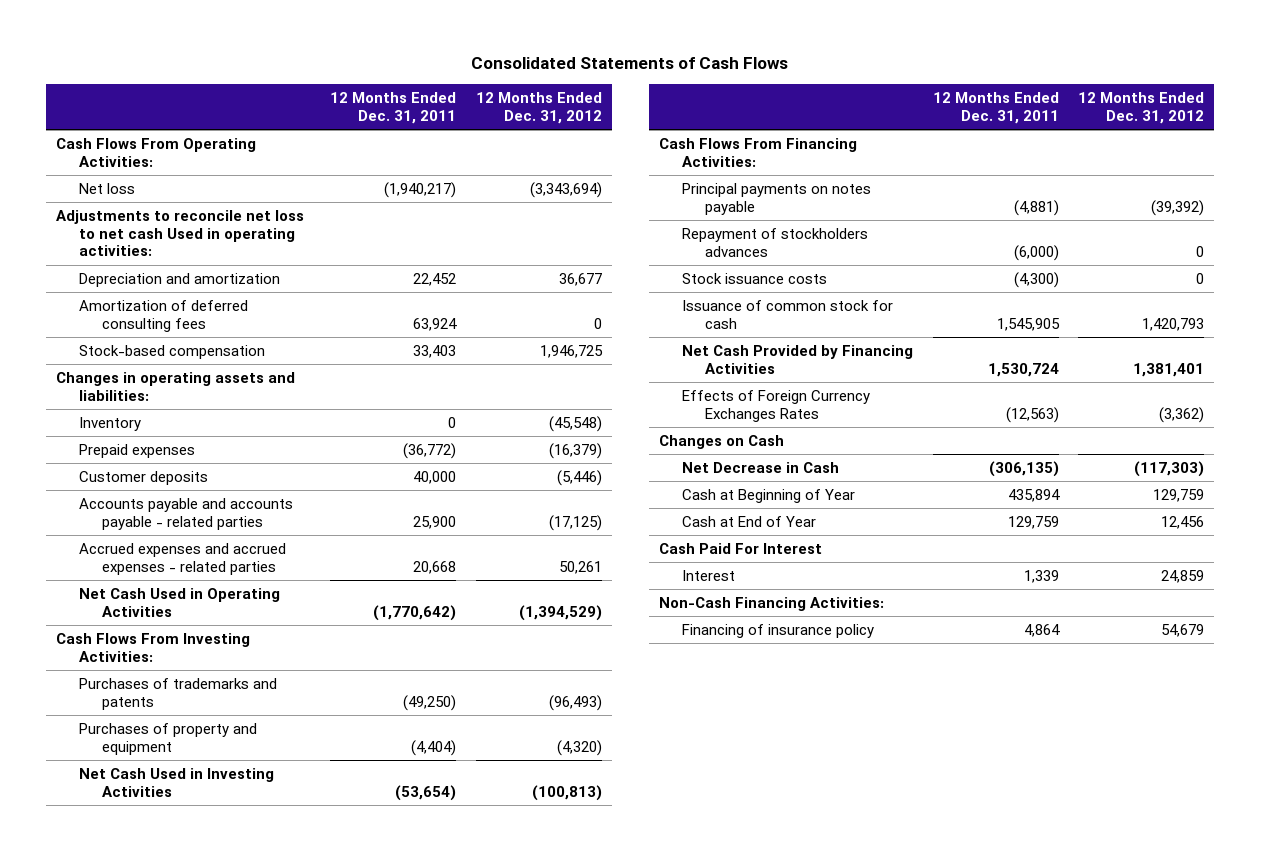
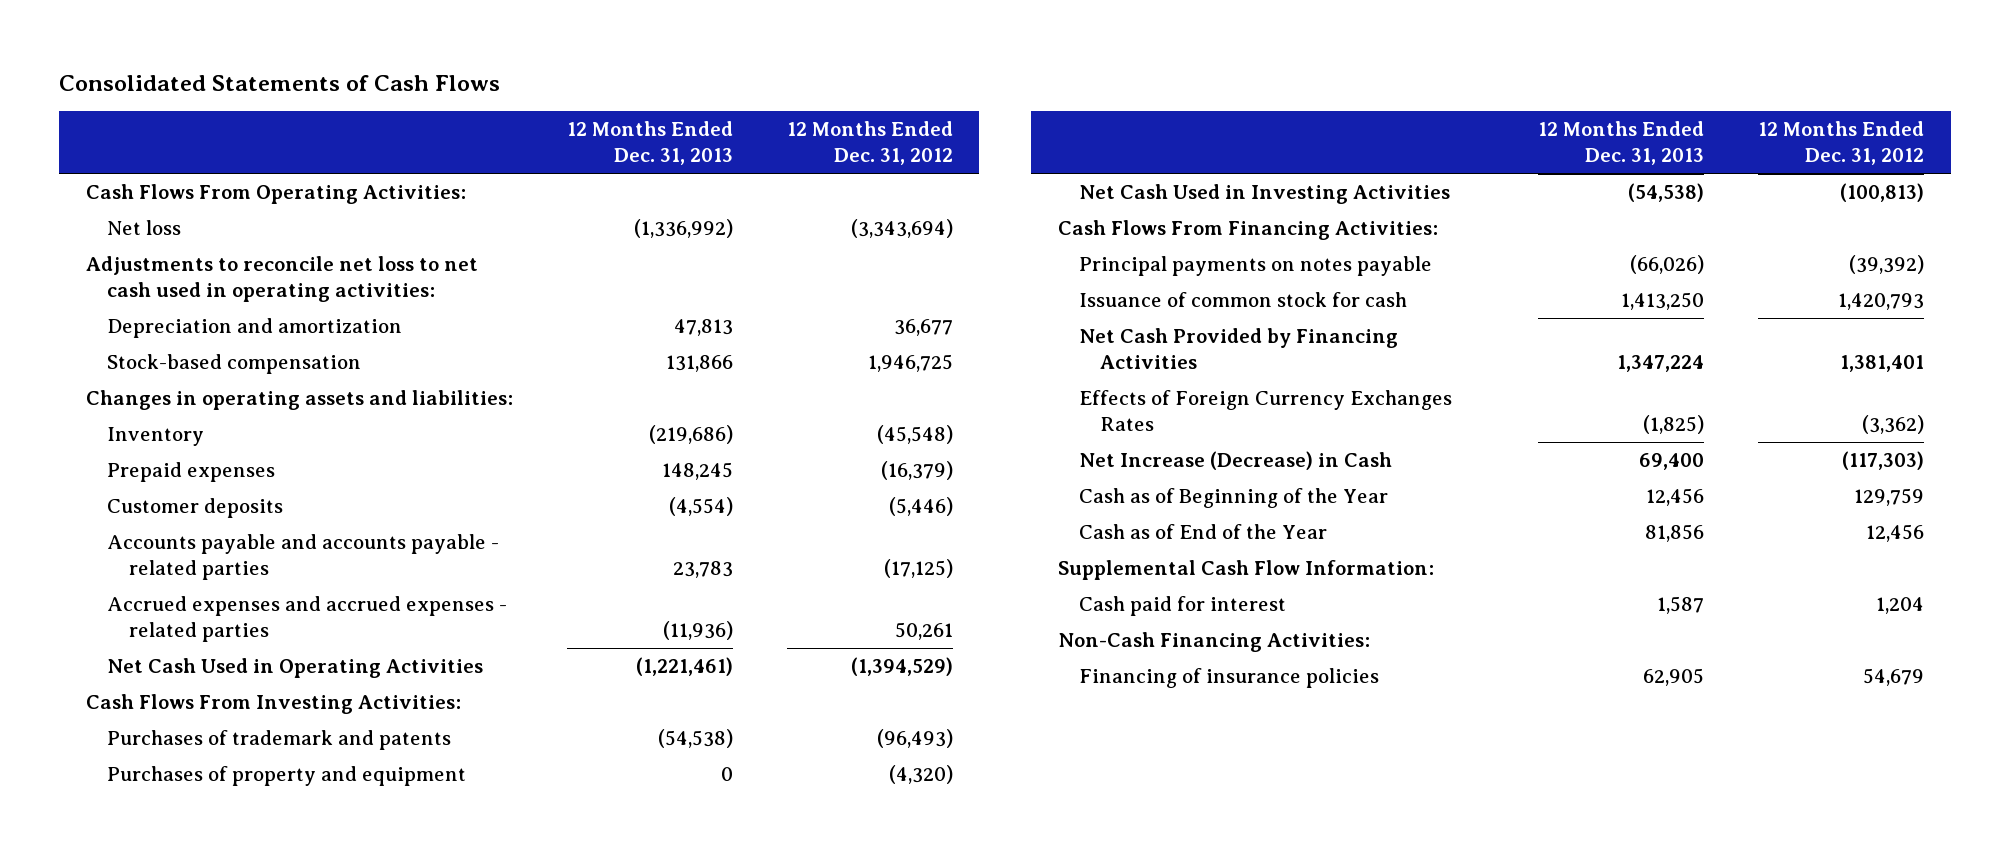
- | 12 Months Ended Dec. 31, 2011 | 12 Months Ended Dec. 31, 2012
+ | 12 Months Ended Dec. 31, 2013 | 12 Months Ended Dec. 31, 2012
- Adjustments to reconcile net loss to net cash Used in operating activities:
+ Adjustments to reconcile net loss to net cash used in operating activities:
- Amortization of deferred consulting fees | 63,924 | 0
- Purchases of trademarks and patents | (49,250) | (96,493)
+ Purchases of trademark and patents | (54,538) | (96,493)
- Repayment of stockholders advances | (6,000) | 0
- Stock issuance costs | (4,300) | 0
- Changes on Cash
- Net Decrease in Cash | (306,135) | (117,303)
- Cash at Beginning of Year | 435,894 | 129,759
- Cash at End of Year | 129,759 | 12,456
- Cash Paid For Interest
- Interest | 1,339 | 24,859
+ Net Increase (Decrease) in Cash | 69,400 | (117,303)
+ Cash as of Beginning of the Year | 12,456 | 129,759
+ Cash as of End of the Year | 81,856 | 12,456
+ Supplemental Cash Flow Information:
+ Cash paid for interest | 1,587 | 1,204
- Financing of insurance policy | 4,864 | 54,679
+ Financing of insurance policies | 62,905 | 54,679

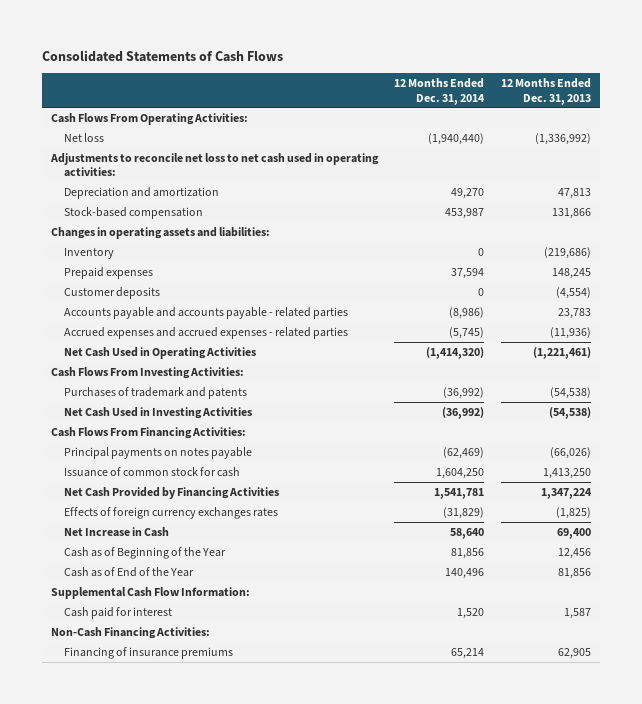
- | 12 Months Ended Dec. 31, 2013 | 12 Months Ended Dec. 31, 2012
+ | 12 Months Ended Dec. 31, 2014 | 12 Months Ended Dec. 31, 2013
- Purchases of property and equipment | 0 | (4,320)
- Effects of Foreign Currency Exchanges Rates | (1,825) | (3,362)
- Net Increase (Decrease) in Cash | 69,400 | (117,303)
+ Effects of foreign currency exchanges rates | (31,829) | (1,825)
+ Net Increase in Cash | 58,640 | 69,400
- Financing of insurance policies | 62,905 | 54,679
+ Financing of insurance premiums | 65,214 | 62,905

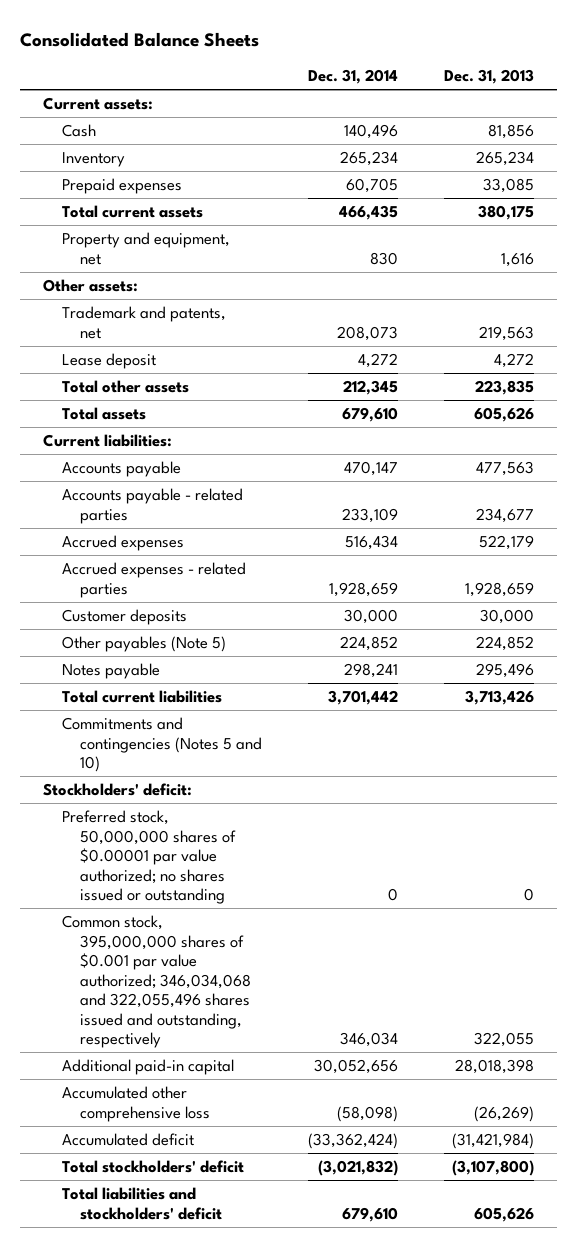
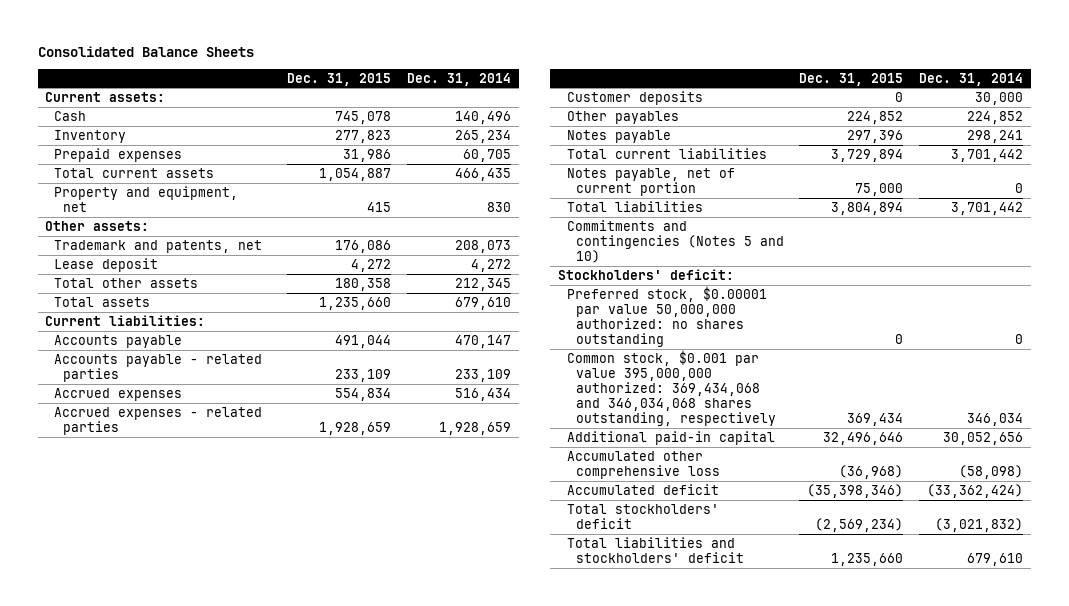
- | Dec. 31, 2014 | Dec. 31, 2013
+ | Dec. 31, 2015 | Dec. 31, 2014
- Other payables (Note 5) | 224,852 | 224,852
+ Other payables | 224,852 | 224,852
+ Notes payable, net of current portion | 75,000 | 0
+ Total liabilities | 3,804,894 | 3,701,442
- Preferred stock, 50,000,000 shares of $0.00001 par value authorized; no shares issued or outstanding | 0 | 0
- Common stock, 395,000,000 shares of $0.001 par value authorized; 346,034,068 and 322,055,496 shares issued and outstanding, respectively | 346,034 | 322,055
+ Preferred stock, $0.00001 par value 50,000,000 authorized: no shares outstanding | 0 | 0
+ Common stock, $0.001 par value 395,000,000 authorized: 369,434,068 and 346,034,068 shares outstanding, respectively | 369,434 | 346,034

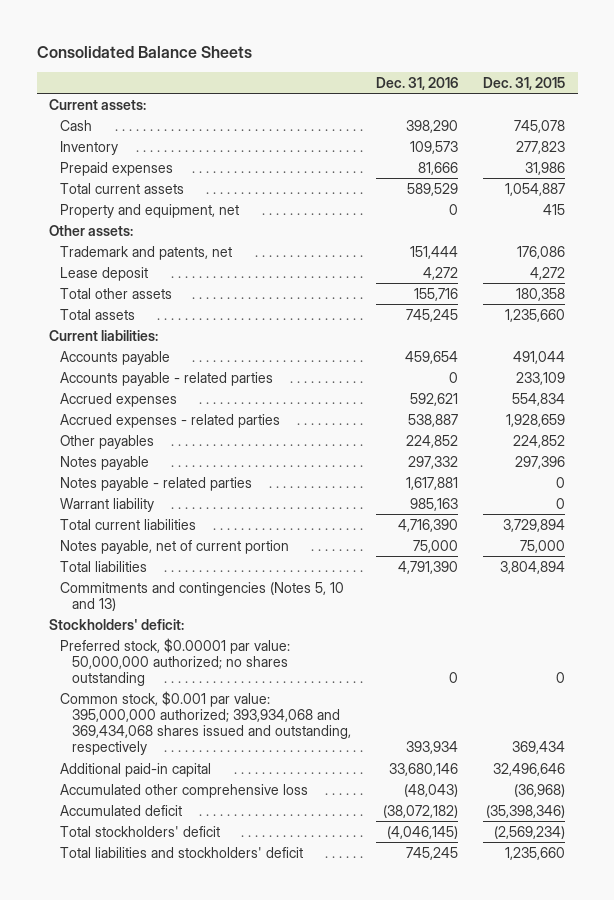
- | Dec. 31, 2015 | Dec. 31, 2014
+ | Dec. 31, 2016 | Dec. 31, 2015
- Customer deposits | 0 | 30,000
+ Notes payable - related parties | 1,617,881 | 0
+ Warrant liability | 985,163 | 0
- Commitments and contingencies (Notes 5 and 10)
+ Commitments and contingencies (Notes 5, 10 and 13)
- Preferred stock, $0.00001 par value 50,000,000 authorized: no shares outstanding | 0 | 0
- Common stock, $0.001 par value 395,000,000 authorized: 369,434,068 and 346,034,068 shares outstanding, respectively | 369,434 | 346,034
+ Preferred stock, $0.00001 par value: 50,000,000 authorized; no shares outstanding | 0 | 0
+ Common stock, $0.001 par value: 395,000,000 authorized; 393,934,068 and 369,434,068 shares issued and outstanding, respectively | 393,934 | 369,434

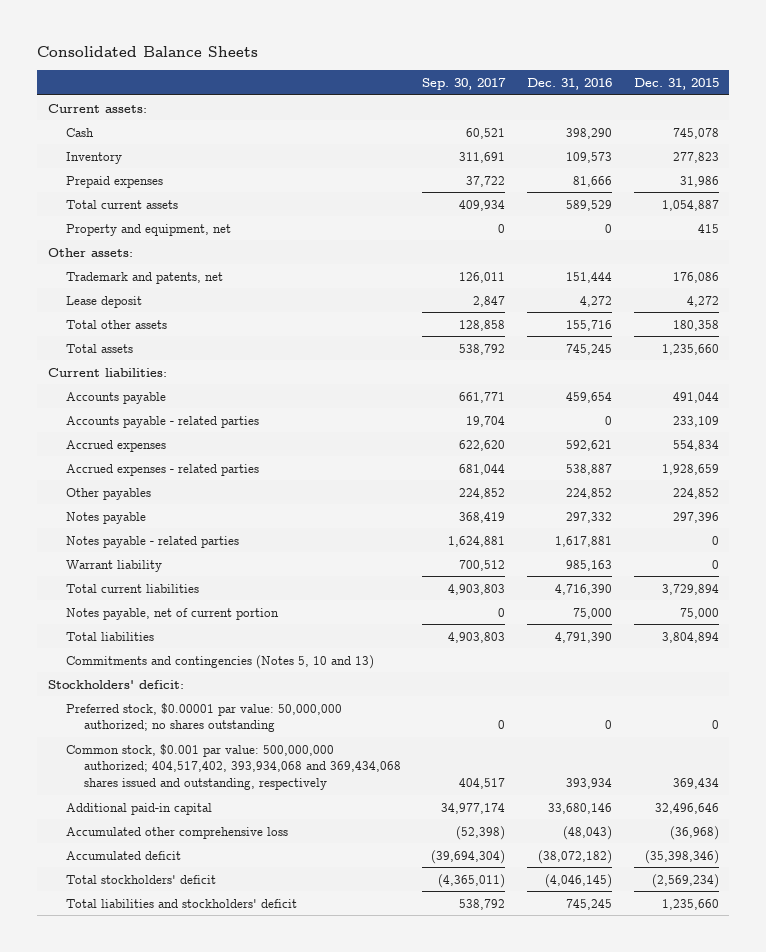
- | Dec. 31, 2016 | Dec. 31, 2015
+ | Sep. 30, 2017 | Dec. 31, 2016 | Dec. 31, 2015
- Common stock, $0.001 par value: 395,000,000 authorized; 393,934,068 and 369,434,068 shares issued and outstanding, respectively | 393,934 | 369,434
+ Common stock, $0.001 par value: 500,000,000 authorized; 404,517,402, 393,934,068 and 369,434,068 shares issued and outstanding, respectively | 404,517 | 393,934 | 369,434

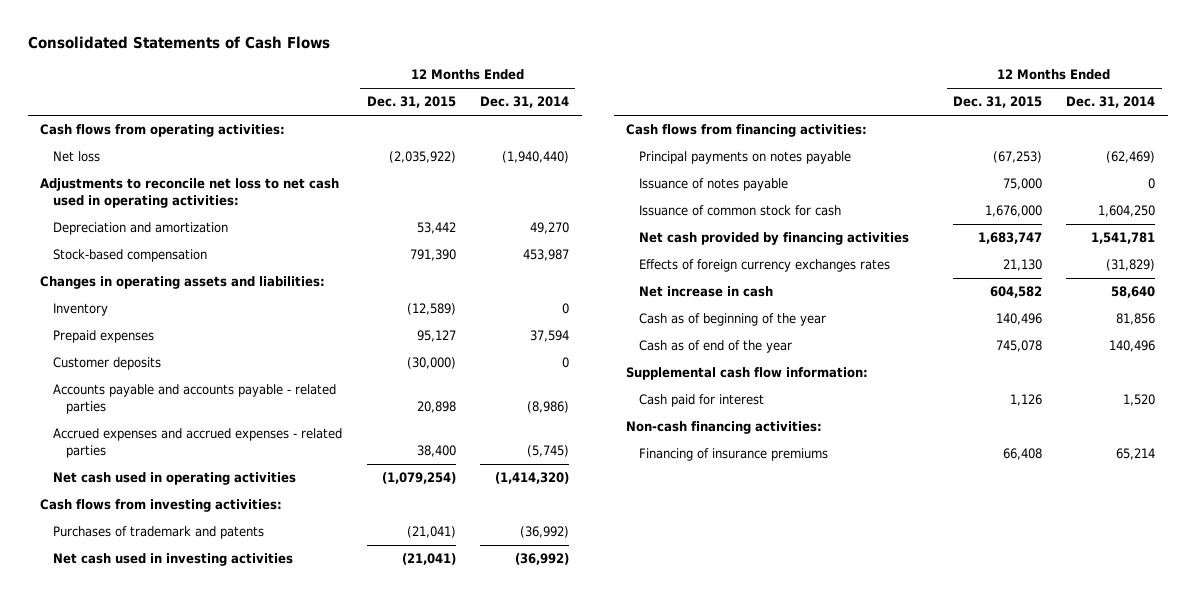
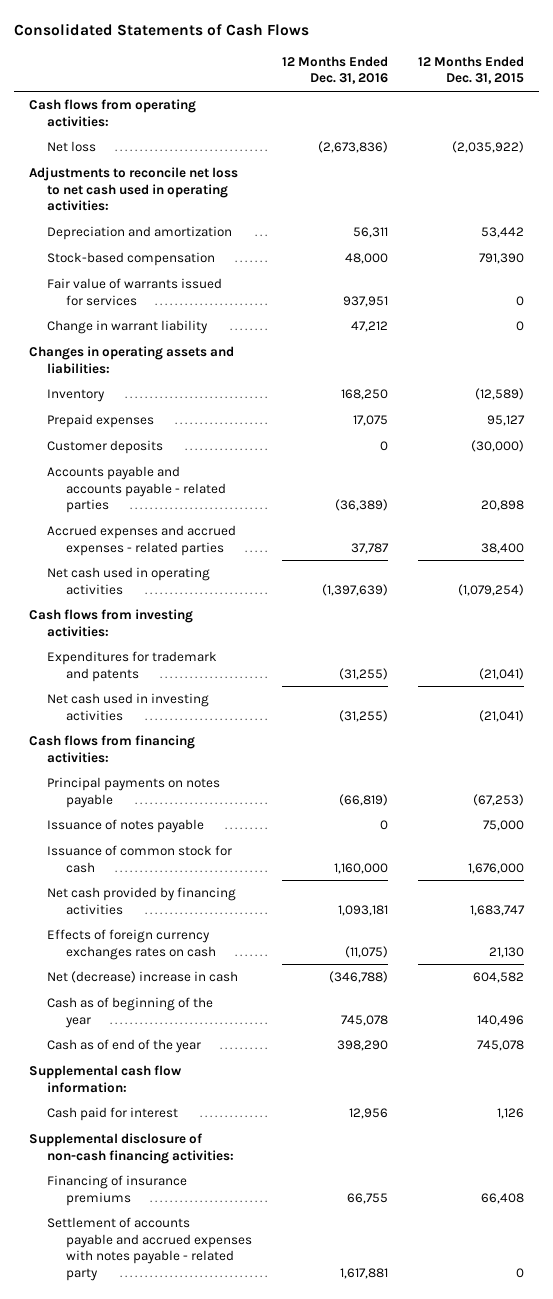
- | 12 Months Ended Dec. 31, 2015 | 12 Months Ended Dec. 31, 2014
+ | 12 Months Ended Dec. 31, 2016 | 12 Months Ended Dec. 31, 2015
+ Fair value of warrants issued for services | 937,951 | 0
+ Change in warrant liability | 47,212 | 0
- Purchases of trademark and patents | (21,041) | (36,992)
+ Expenditures for trademark and patents | (31,255) | (21,041)
- Effects of foreign currency exchanges rates | 21,130 | (31,829)
- Net increase in cash | 604,582 | 58,640
+ Effects of foreign currency exchanges rates on cash | (11,075) | 21,130
+ Net (decrease) increase in cash | (346,788) | 604,582
- Non-cash financing activities:
+ Supplemental disclosure of non-cash financing activities:
+ Settlement of accounts payable and accrued expenses with notes payable - related party | 1,617,881 | 0

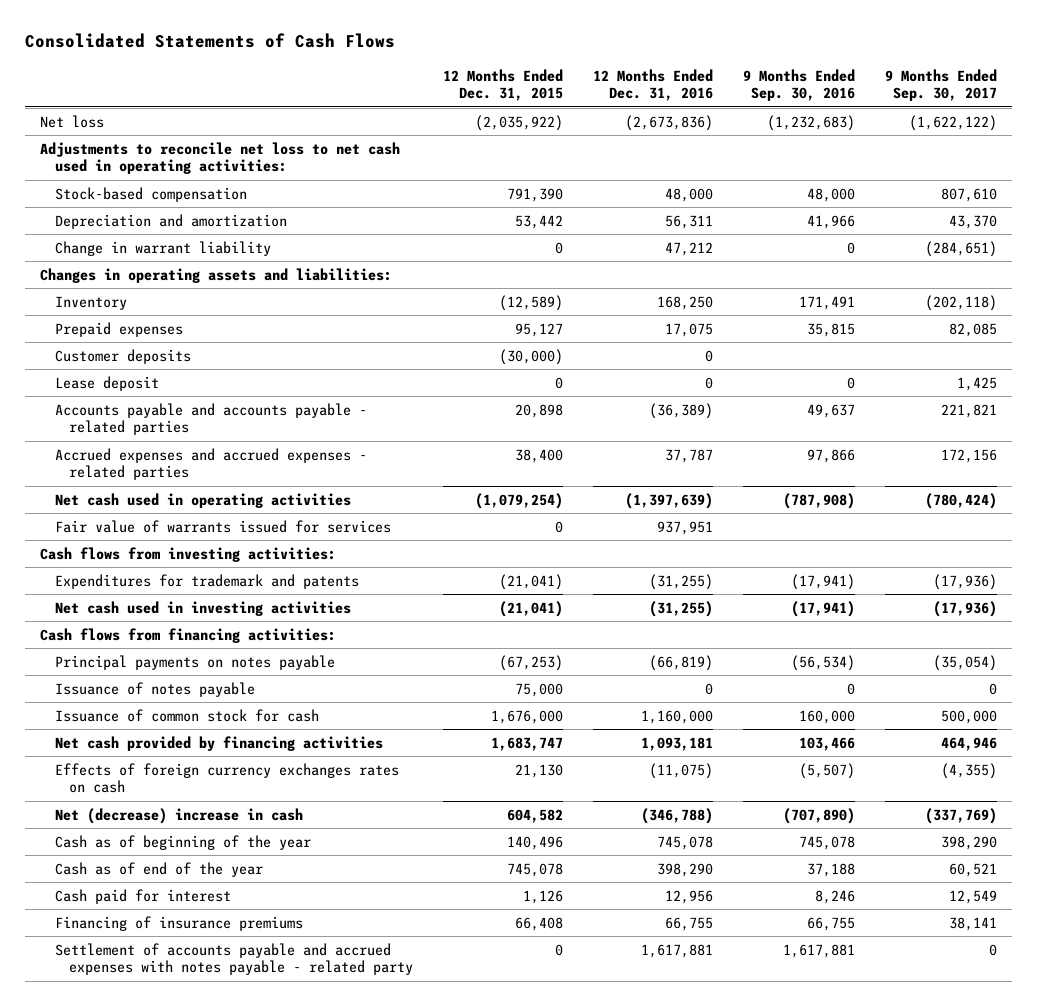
- | 12 Months Ended Dec. 31, 2016 | 12 Months Ended Dec. 31, 2015
+ | 12 Months Ended Dec. 31, 2015 | 12 Months Ended Dec. 31, 2016 | 9 Months Ended Sep. 30, 2016 | 9 Months Ended Sep. 30, 2017
- Cash flows from operating activities:
moved down: Depreciation and amortization | 53,442 | 56,311 | 41,966 | 43,370
+ Lease deposit | 0 | 0 | 0 | 1,425
moved down: Fair value of warrants issued for services | 0 | 937,951 | |
- Supplemental cash flow information:
- Supplemental disclosure of non-cash financing activities:

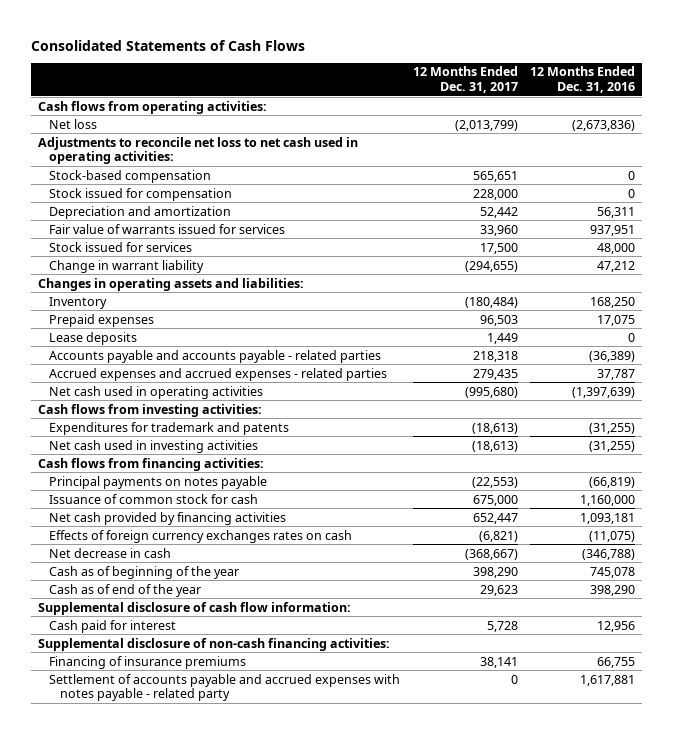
- | 12 Months Ended Dec. 31, 2015 | 12 Months Ended Dec. 31, 2016 | 9 Months Ended Sep. 30, 2016 | 9 Months Ended Sep. 30, 2017
+ | 12 Months Ended Dec. 31, 2017 | 12 Months Ended Dec. 31, 2016
+ Cash flows from operating activities:
- Stock-based compensation | 791,390 | 48,000 | 48,000 | 807,610
+ Stock-based compensation | 565,651 | 0
+ Stock issued for compensation | 228,000 | 0
moved up: Fair value of warrants issued for services | 33,960 | 937,951
+ Stock issued for services | 17,500 | 48,000
- Customer deposits | (30,000) | 0 | |
- Lease deposit | 0 | 0 | 0 | 1,425
+ Lease deposits | 1,449 | 0
- Issuance of notes payable | 75,000 | 0 | 0 | 0
- Net (decrease) increase in cash | 604,582 | (346,788) | (707,890) | (337,769)
+ Net decrease in cash | (368,667) | (346,788)
+ Supplemental disclosure of cash flow information:
+ Supplemental disclosure of non-cash financing activities:

